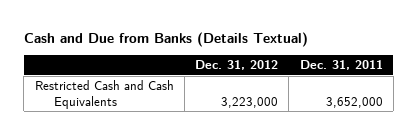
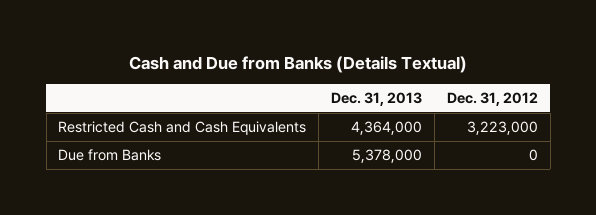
- | Dec. 31, 2012 | Dec. 31, 2011
+ | Dec. 31, 2013 | Dec. 31, 2012
+ Due from Banks | 5,378,000 | 0

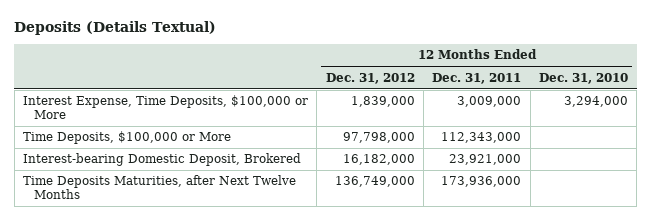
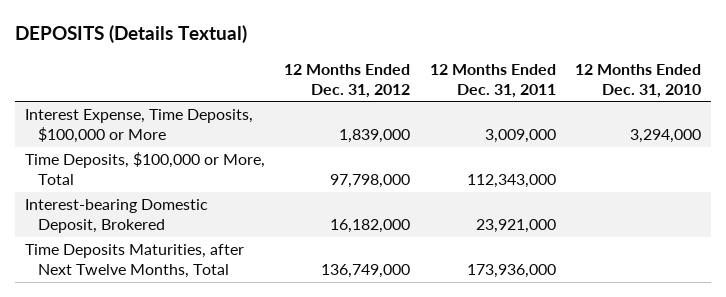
- Deposits (Details Textual)
+ DEPOSITS (Details Textual)
- Time Deposits, $100,000 or More | 97,798,000 | 112,343,000 |
+ Time Deposits, $100,000 or More, Total | 97,798,000 | 112,343,000 |
- Time Deposits Maturities, after Next Twelve Months | 136,749,000 | 173,936,000 |
+ Time Deposits Maturities, after Next Twelve Months, Total | 136,749,000 | 173,936,000 |

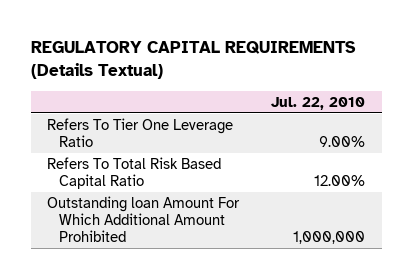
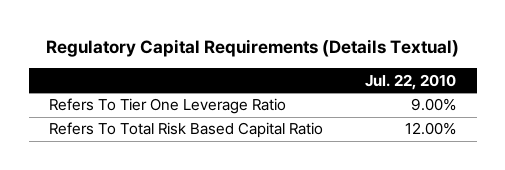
- REGULATORY CAPITAL REQUIREMENTS (Details Textual)
+ Regulatory Capital Requirements (Details Textual)
- Outstanding loan Amount For Which Additional Amount Prohibited | 1,000,000

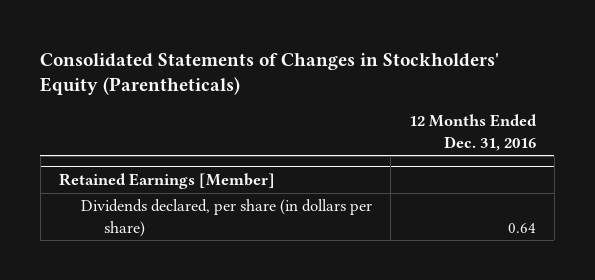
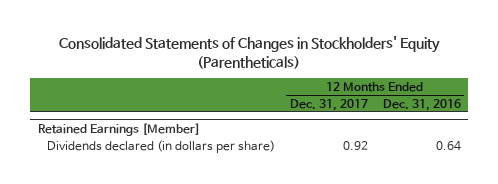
- | 12 Months Ended Dec. 31, 2016
+ | 12 Months Ended Dec. 31, 2017 | 12 Months Ended Dec. 31, 2016
@ Retained Earnings [Member]
- Dividends declared, per share (in dollars per share) | 0.64
+ Dividends declared (in dollars per share) | 0.92 | 0.64

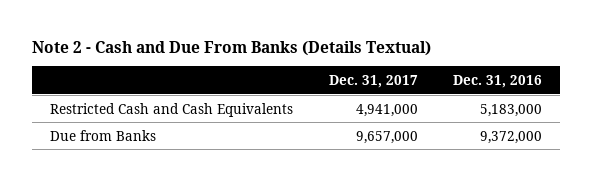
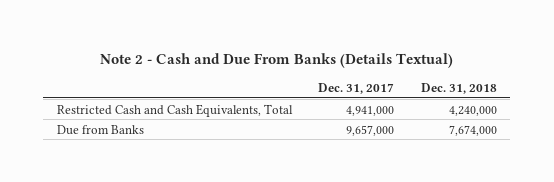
- | Dec. 31, 2017 | Dec. 31, 2016
+ | Dec. 31, 2017 | Dec. 31, 2018
- Restricted Cash and Cash Equivalents | 4,941,000 | 5,183,000
+ Restricted Cash and Cash Equivalents, Total | 4,941,000 | 4,240,000

